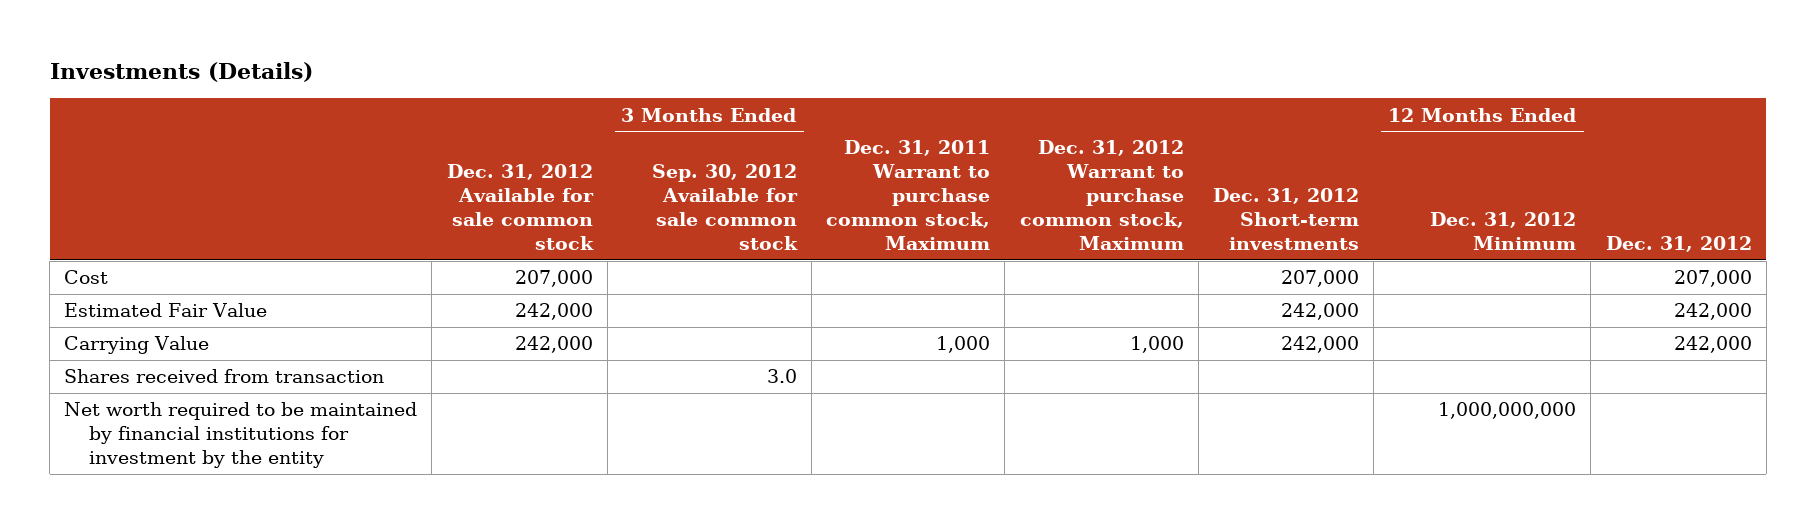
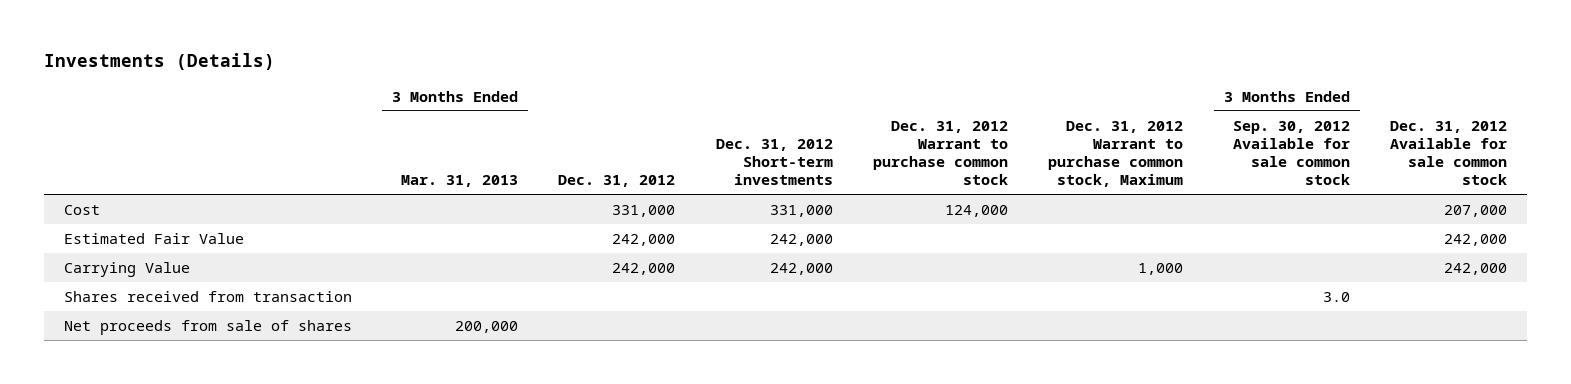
- | Dec. 31, 2012 Available for sale common stock | 3 Months Ended Sep. 30, 2012 Available for sale common stock | Dec. 31, 2011 Warrant to purchase common stock, Maximum | Dec. 31, 2012 Warrant to purchase common stock, Maximum | Dec. 31, 2012 Short-term investments | 12 Months Ended Dec. 31, 2012 Minimum | Dec. 31, 2012
+ | 3 Months Ended Mar. 31, 2013 | Dec. 31, 2012 | Dec. 31, 2012 Short-term investments | Dec. 31, 2012 Warrant to purchase common stock | Dec. 31, 2012 Warrant to purchase common stock, Maximum | 3 Months Ended Sep. 30, 2012 Available for sale common stock | Dec. 31, 2012 Available for sale common stock
- Cost | 207,000 | | | | 207,000 | | 207,000
+ Cost | | 331,000 | 331,000 | 124,000 | | | 207,000
- Net worth required to be maintained by financial institutions for investment by the entity | | | | | | 1,000,000,000 |
+ Net proceeds from sale of shares | 200,000 | | | | | |

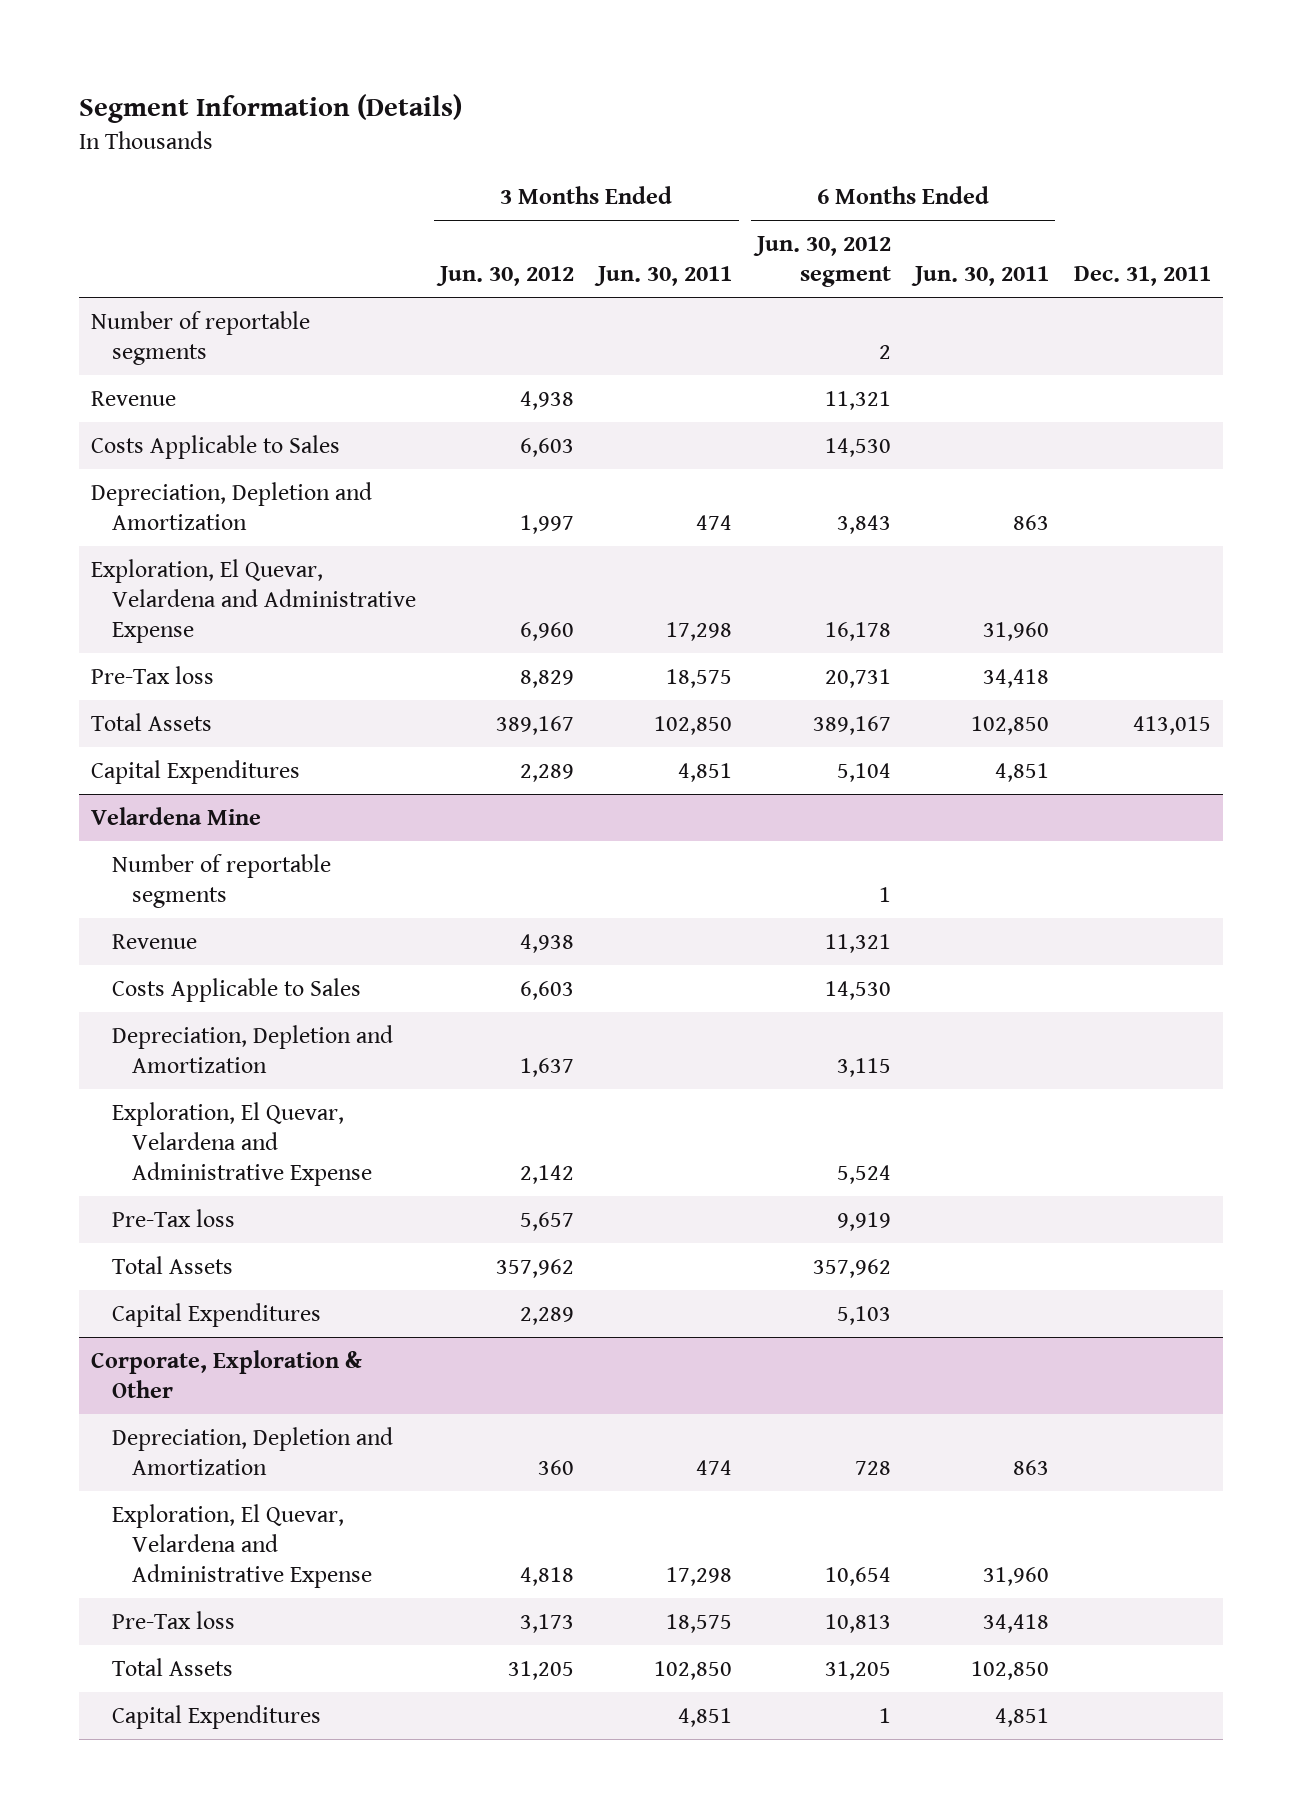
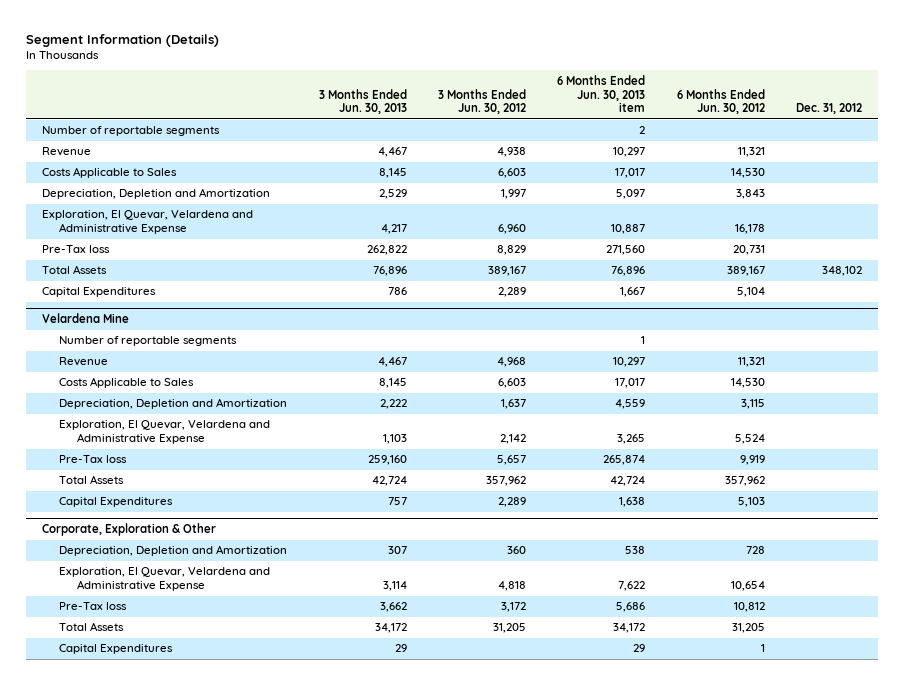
- | 3 Months Ended Jun. 30, 2012 | 3 Months Ended Jun. 30, 2011 | 6 Months Ended Jun. 30, 2012 segment | 6 Months Ended Jun. 30, 2011 | Dec. 31, 2011
+ | 3 Months Ended Jun. 30, 2013 | 3 Months Ended Jun. 30, 2012 | 6 Months Ended Jun. 30, 2013 item | 6 Months Ended Jun. 30, 2012 | Dec. 31, 2012
@ Velardena Mine
- Revenue | 4,938 | | 11,321 | |
+ Revenue | 4,467 | 4,968 | 10,297 | 11,321 |
@ Corporate, Exploration & Other
- Pre-Tax loss | 3,173 | 18,575 | 10,813 | 34,418 |
+ Pre-Tax loss | 3,662 | 3,172 | 5,686 | 10,812 |

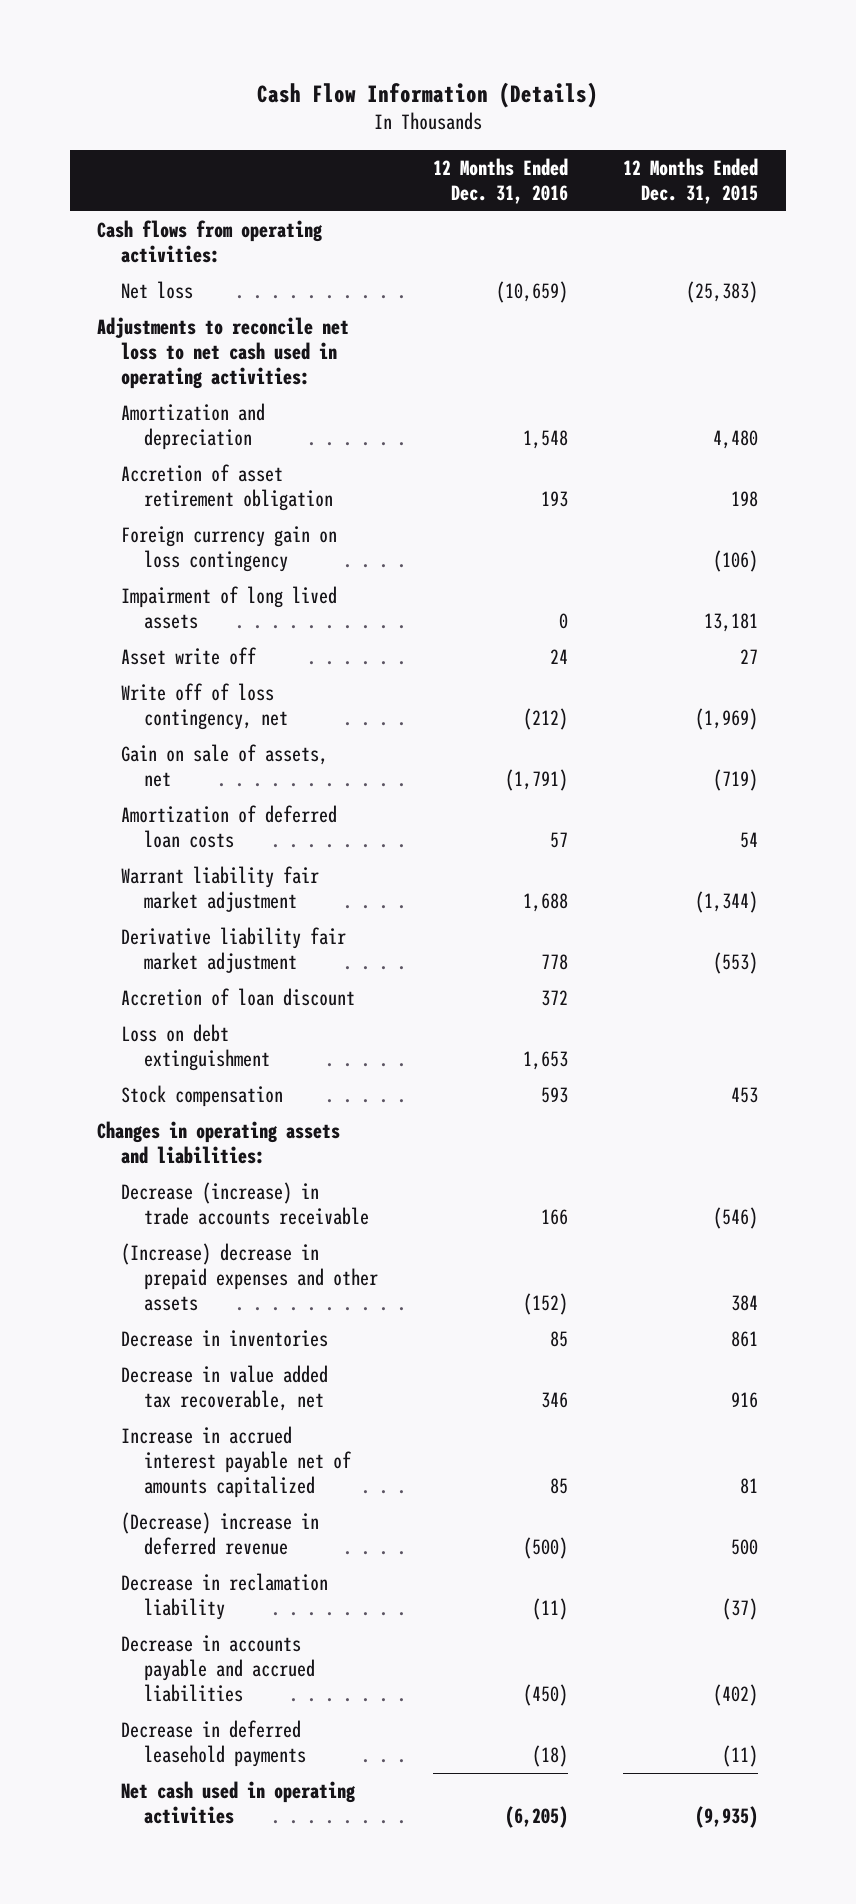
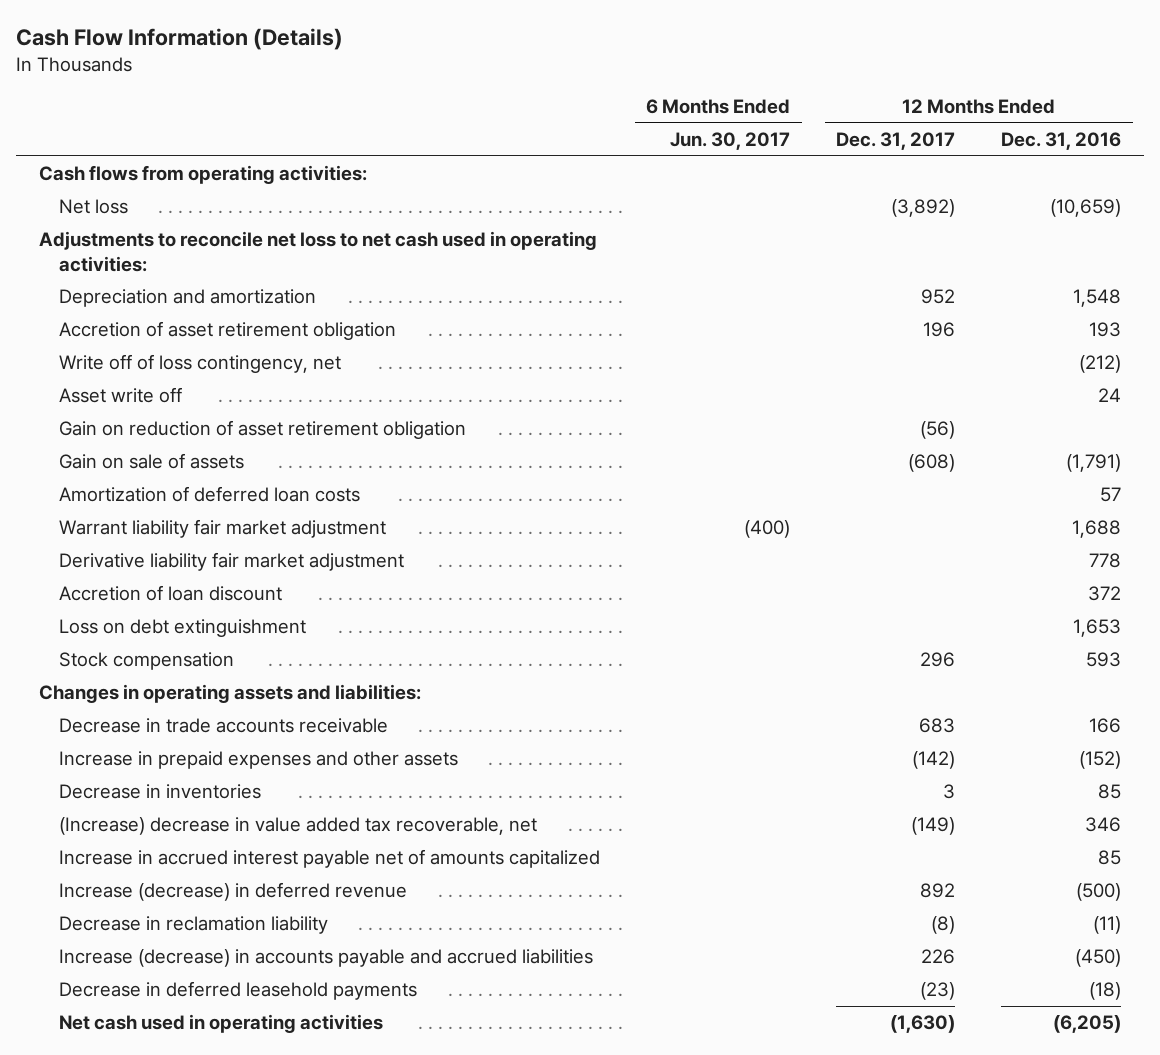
- | 12 Months Ended Dec. 31, 2016 | 12 Months Ended Dec. 31, 2015
+ | 6 Months Ended Jun. 30, 2017 | 12 Months Ended Dec. 31, 2017 | 12 Months Ended Dec. 31, 2016
- Amortization and depreciation | 1,548 | 4,480
+ Depreciation and amortization | | 952 | 1,548
- Foreign currency gain on loss contingency | | (106)
- Impairment of long lived assets | 0 | 13,181
- Gain on sale of assets, net | (1,791) | (719)
moved down: Asset write off | | | 24
+ Gain on reduction of asset retirement obligation | | (56) |
+ Gain on sale of assets | | (608) | (1,791)
- Decrease (increase) in trade accounts receivable | 166 | (546)
- (Increase) decrease in prepaid expenses and other assets | (152) | 384
+ Decrease in trade accounts receivable | | 683 | 166
+ Increase in prepaid expenses and other assets | | (142) | (152)
- Decrease in value added tax recoverable, net | 346 | 916
+ (Increase) decrease in value added tax recoverable, net | | (149) | 346
- (Decrease) increase in deferred revenue | (500) | 500
+ Increase (decrease) in deferred revenue | | 892 | (500)
- Decrease in accounts payable and accrued liabilities | (450) | (402)
+ Increase (decrease) in accounts payable and accrued liabilities | | 226 | (450)

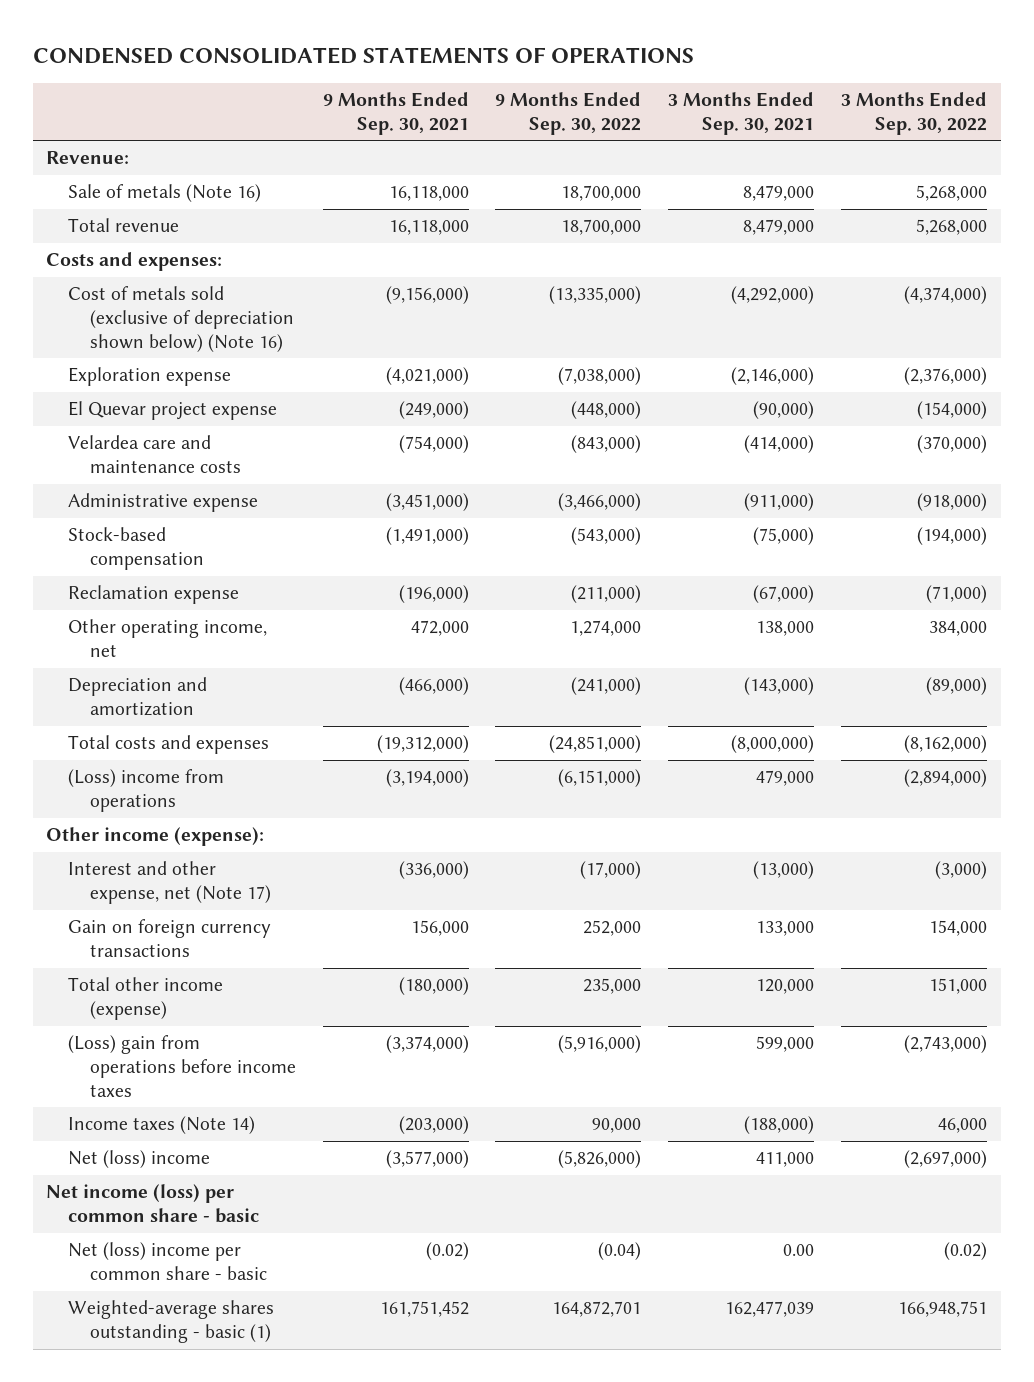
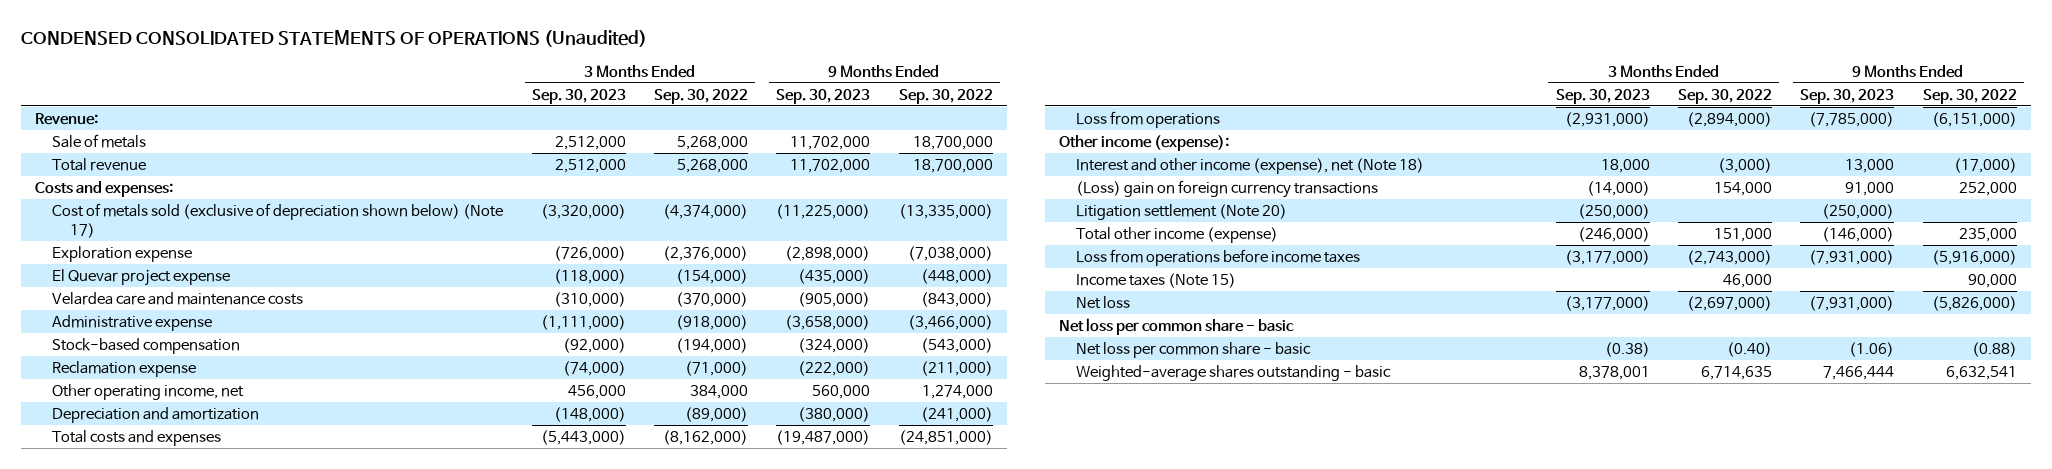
- CONDENSED CONSOLIDATED STATEMENTS OF OPERATIONS
+ CONDENSED CONSOLIDATED STATEMENTS OF OPERATIONS (Unaudited)
- | 9 Months Ended Sep. 30, 2021 | 9 Months Ended Sep. 30, 2022 | 3 Months Ended Sep. 30, 2021 | 3 Months Ended Sep. 30, 2022
+ | 3 Months Ended Sep. 30, 2023 | 3 Months Ended Sep. 30, 2022 | 9 Months Ended Sep. 30, 2023 | 9 Months Ended Sep. 30, 2022
- Sale of metals (Note 16) | 16,118,000 | 18,700,000 | 8,479,000 | 5,268,000
+ Sale of metals | 2,512,000 | 5,268,000 | 11,702,000 | 18,700,000
- Cost of metals sold (exclusive of depreciation shown below) (Note 16) | (9,156,000) | (13,335,000) | (4,292,000) | (4,374,000)
+ Cost of metals sold (exclusive of depreciation shown below) (Note 17) | (3,320,000) | (4,374,000) | (11,225,000) | (13,335,000)
- (Loss) income from operations | (3,194,000) | (6,151,000) | 479,000 | (2,894,000)
+ Loss from operations | (2,931,000) | (2,894,000) | (7,785,000) | (6,151,000)
- Interest and other expense, net (Note 17) | (336,000) | (17,000) | (13,000) | (3,000)
- Gain on foreign currency transactions | 156,000 | 252,000 | 133,000 | 154,000
+ Interest and other income (expense), net (Note 18) | 18,000 | (3,000) | 13,000 | (17,000)
+ (Loss) gain on foreign currency transactions | (14,000) | 154,000 | 91,000 | 252,000
+ Litigation settlement (Note 20) | (250,000) | | (250,000) |
- (Loss) gain from operations before income taxes | (3,374,000) | (5,916,000) | 599,000 | (2,743,000)
- Income taxes (Note 14) | (203,000) | 90,000 | (188,000) | 46,000
- Net (loss) income | (3,577,000) | (5,826,000) | 411,000 | (2,697,000)
- Net income (loss) per common share - basic
- Net (loss) income per common share - basic | (0.02) | (0.04) | 0.00 | (0.02)
- Weighted-average shares outstanding - basic (1) | 161,751,452 | 164,872,701 | 162,477,039 | 166,948,751
+ Loss from operations before income taxes | (3,177,000) | (2,743,000) | (7,931,000) | (5,916,000)
+ Income taxes (Note 15) | | 46,000 | | 90,000
+ Net loss | (3,177,000) | (2,697,000) | (7,931,000) | (5,826,000)
+ Net loss per common share - basic
+ Net loss per common share - basic | (0.38) | (0.40) | (1.06) | (0.88)
+ Weighted-average shares outstanding - basic | 8,378,001 | 6,714,635 | 7,466,444 | 6,632,541

